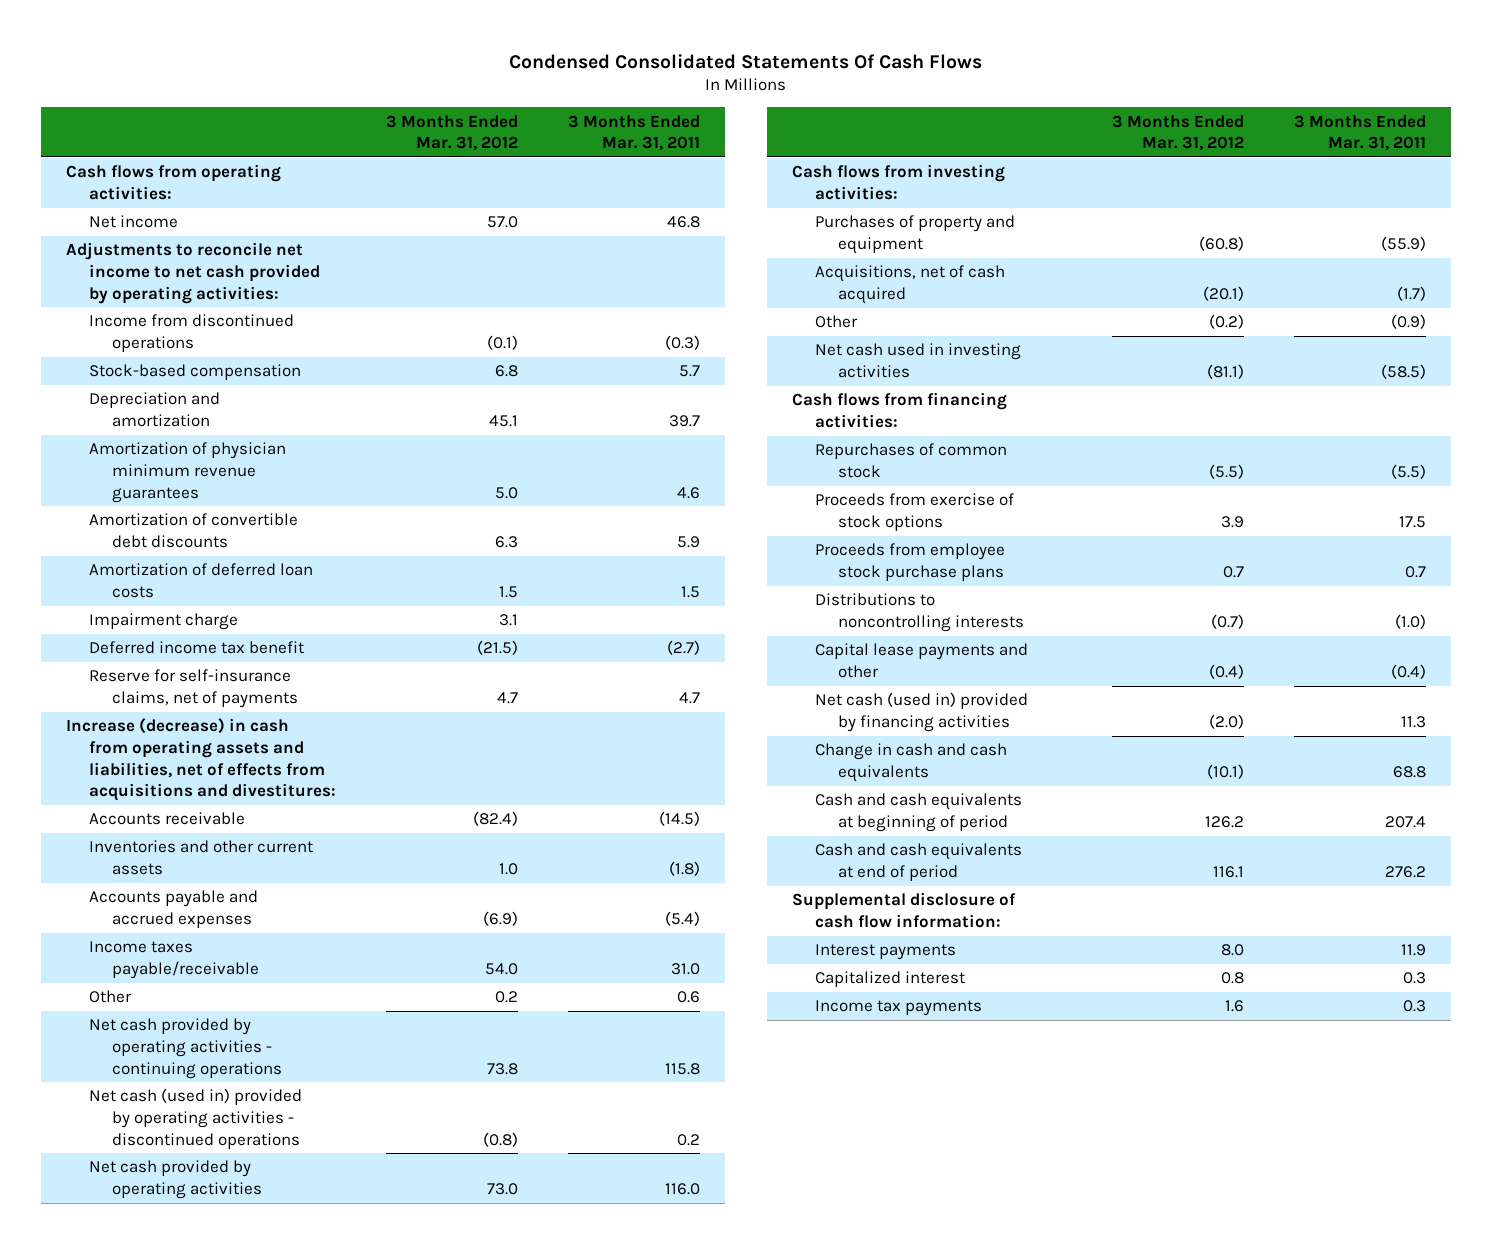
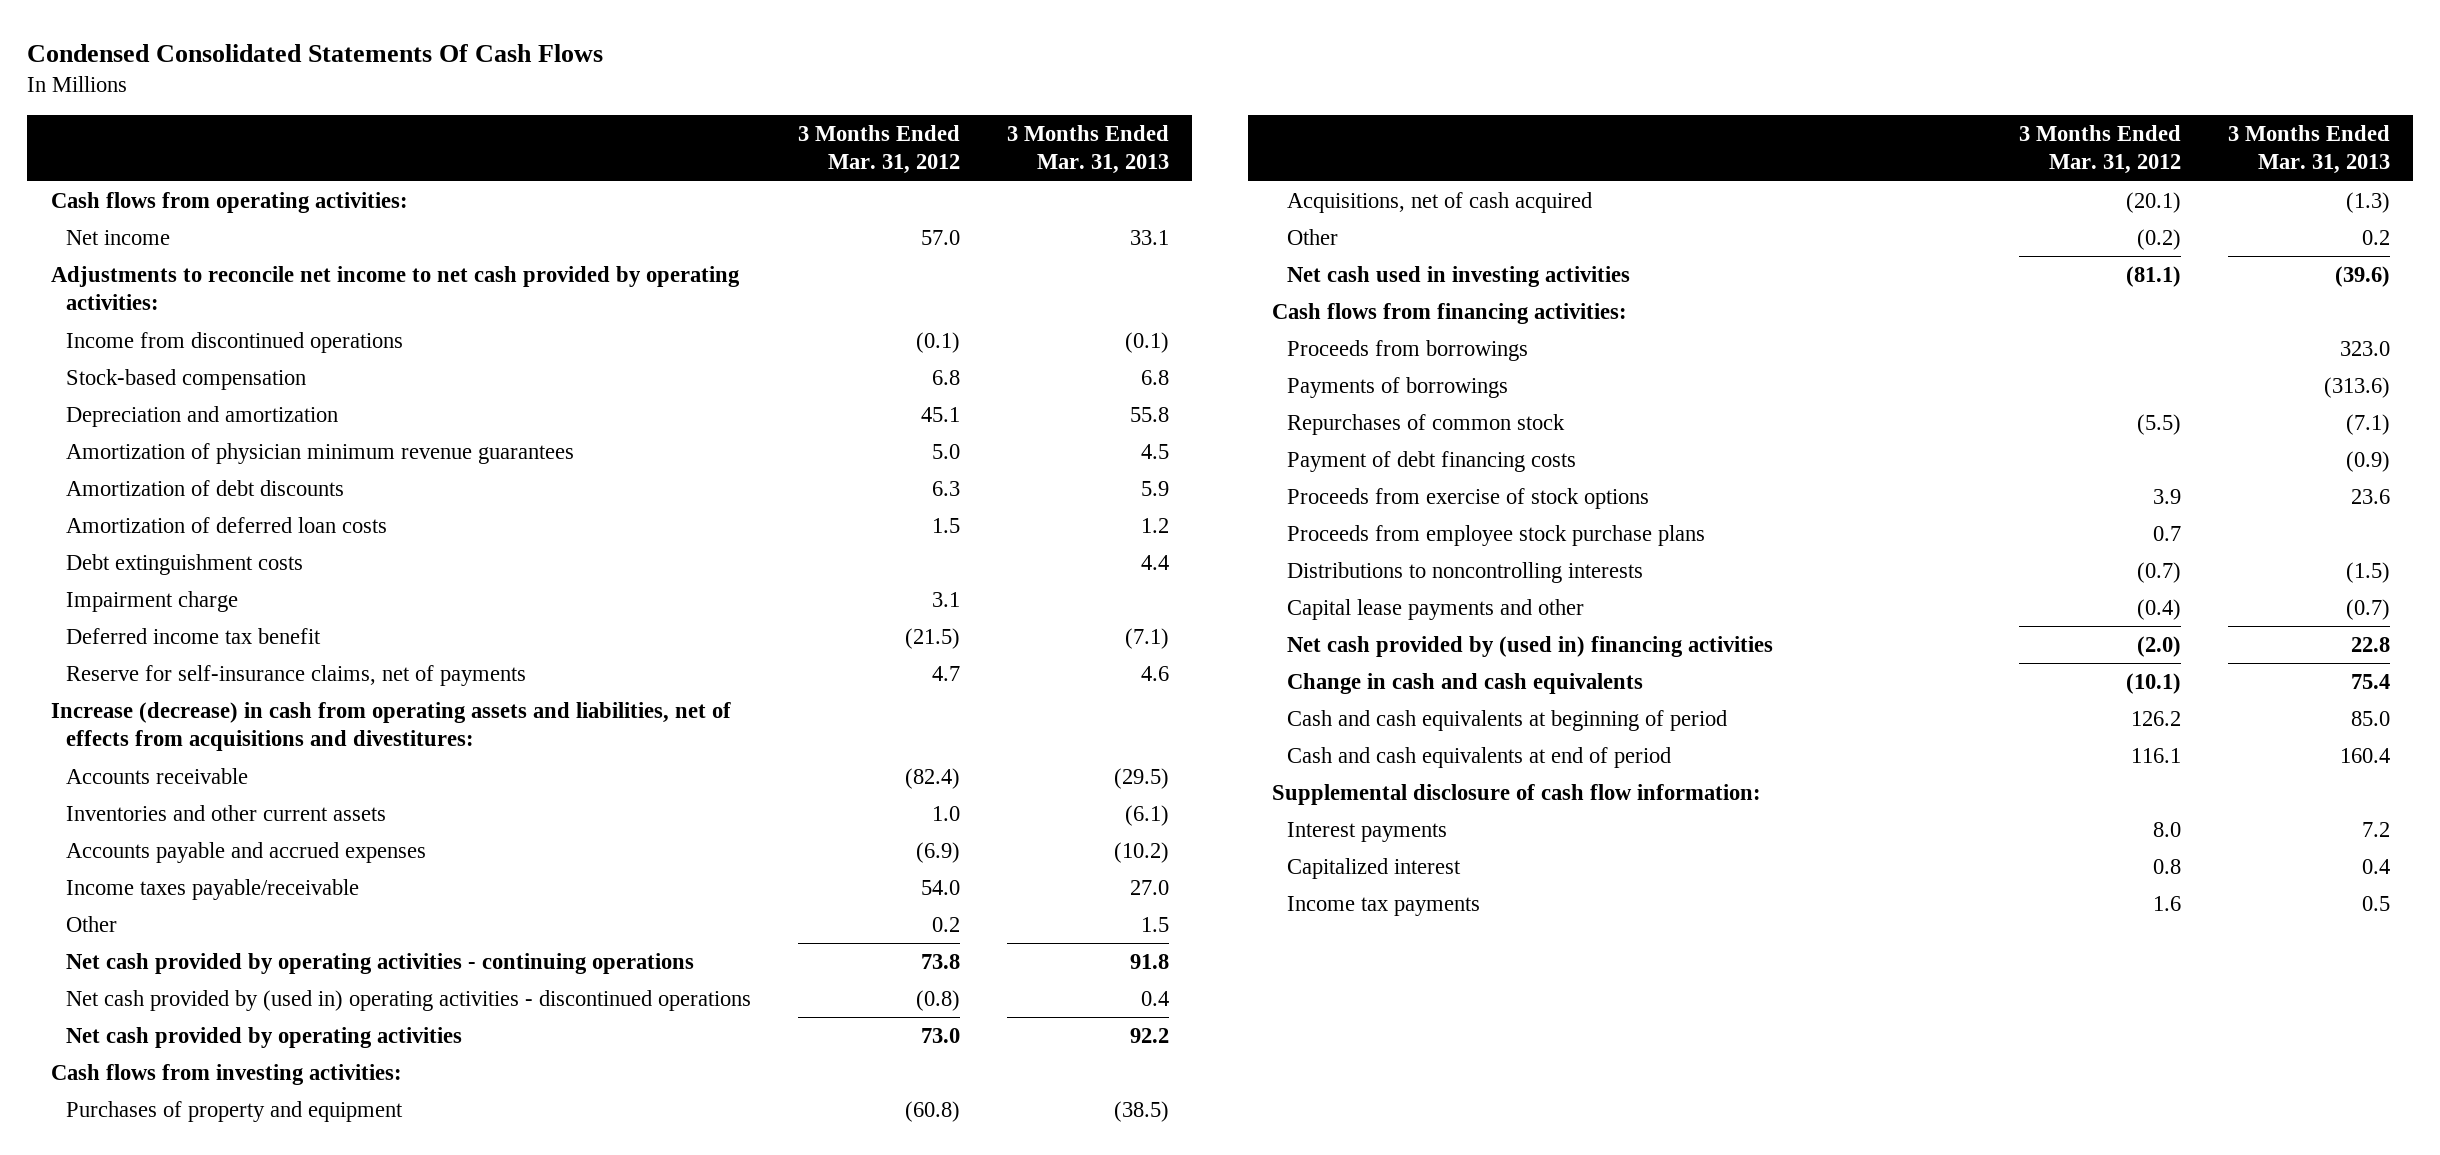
- | 3 Months Ended Mar. 31, 2012 | 3 Months Ended Mar. 31, 2011
+ | 3 Months Ended Mar. 31, 2012 | 3 Months Ended Mar. 31, 2013
- Amortization of convertible debt discounts | 6.3 | 5.9
+ Amortization of debt discounts | 6.3 | 5.9
+ Debt extinguishment costs | | 4.4
- Net cash (used in) provided by operating activities - discontinued operations | (0.8) | 0.2
+ Net cash provided by (used in) operating activities - discontinued operations | (0.8) | 0.4
+ Proceeds from borrowings | | 323.0
+ Payments of borrowings | | (313.6)
+ Payment of debt financing costs | | (0.9)
- Net cash (used in) provided by financing activities | (2.0) | 11.3
+ Net cash provided by (used in) financing activities | (2.0) | 22.8

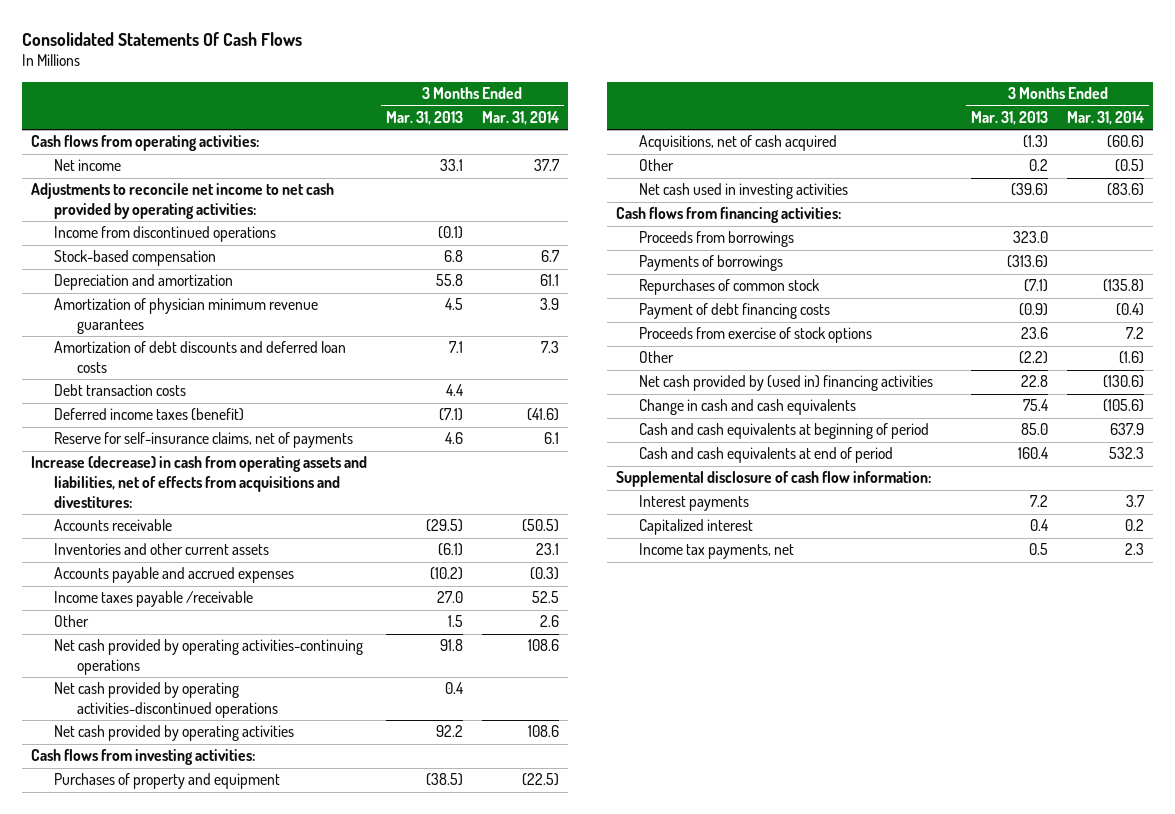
- Condensed Consolidated Statements Of Cash Flows
+ Consolidated Statements Of Cash Flows
- | 3 Months Ended Mar. 31, 2012 | 3 Months Ended Mar. 31, 2013
+ | 3 Months Ended Mar. 31, 2013 | 3 Months Ended Mar. 31, 2014
- Amortization of debt discounts | 6.3 | 5.9
- Amortization of deferred loan costs | 1.5 | 1.2
- Debt extinguishment costs | | 4.4
- Impairment charge | 3.1 |
- Deferred income tax benefit | (21.5) | (7.1)
+ Amortization of debt discounts and deferred loan costs | 7.1 | 7.3
+ Debt transaction costs | 4.4 |
+ Deferred income taxes (benefit) | (7.1) | (41.6)
- Income taxes payable/receivable | 54.0 | 27.0
+ Income taxes payable /receivable | 27.0 | 52.5
- Net cash provided by operating activities - continuing operations | 73.8 | 91.8
- Net cash provided by (used in) operating activities - discontinued operations | (0.8) | 0.4
+ Net cash provided by operating activities-continuing operations | 91.8 | 108.6
+ Net cash provided by operating activities-discontinued operations | 0.4 |
- Proceeds from employee stock purchase plans | 0.7 |
- Distributions to noncontrolling interests | (0.7) | (1.5)
- Capital lease payments and other | (0.4) | (0.7)
+ Other | (2.2) | (1.6)
- Income tax payments | 1.6 | 0.5
+ Income tax payments, net | 0.5 | 2.3

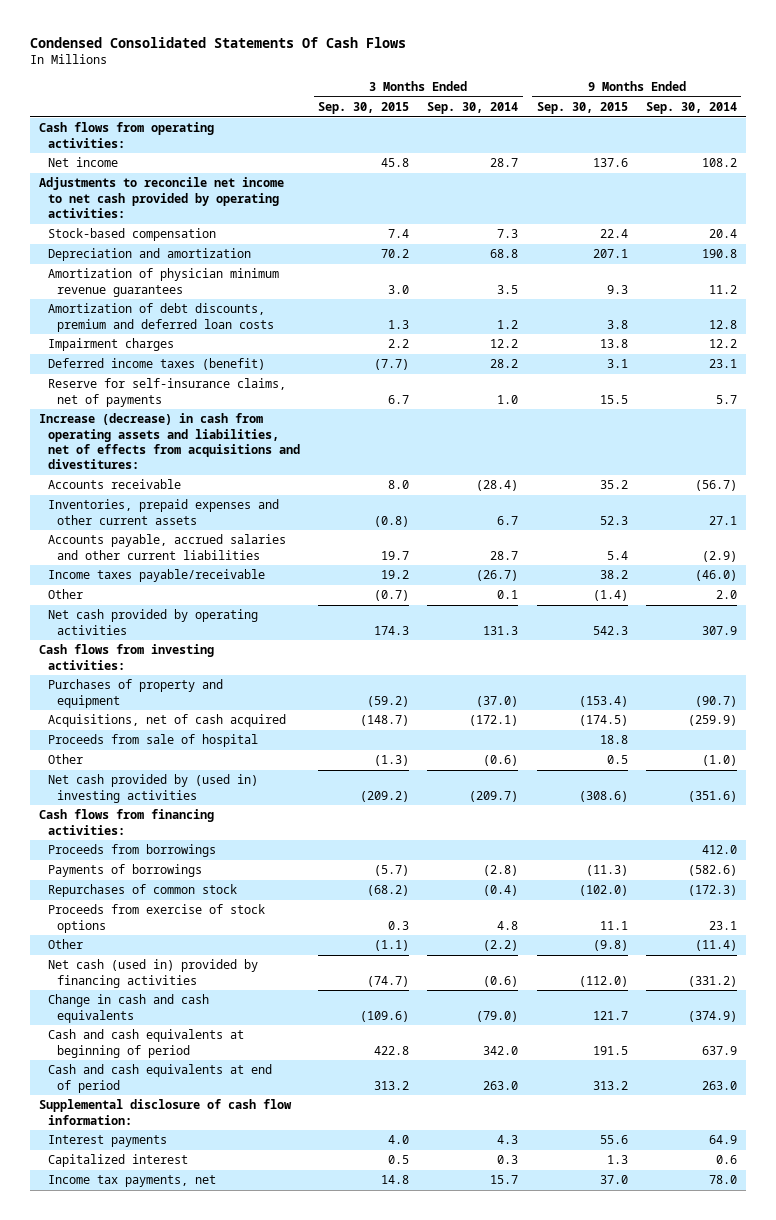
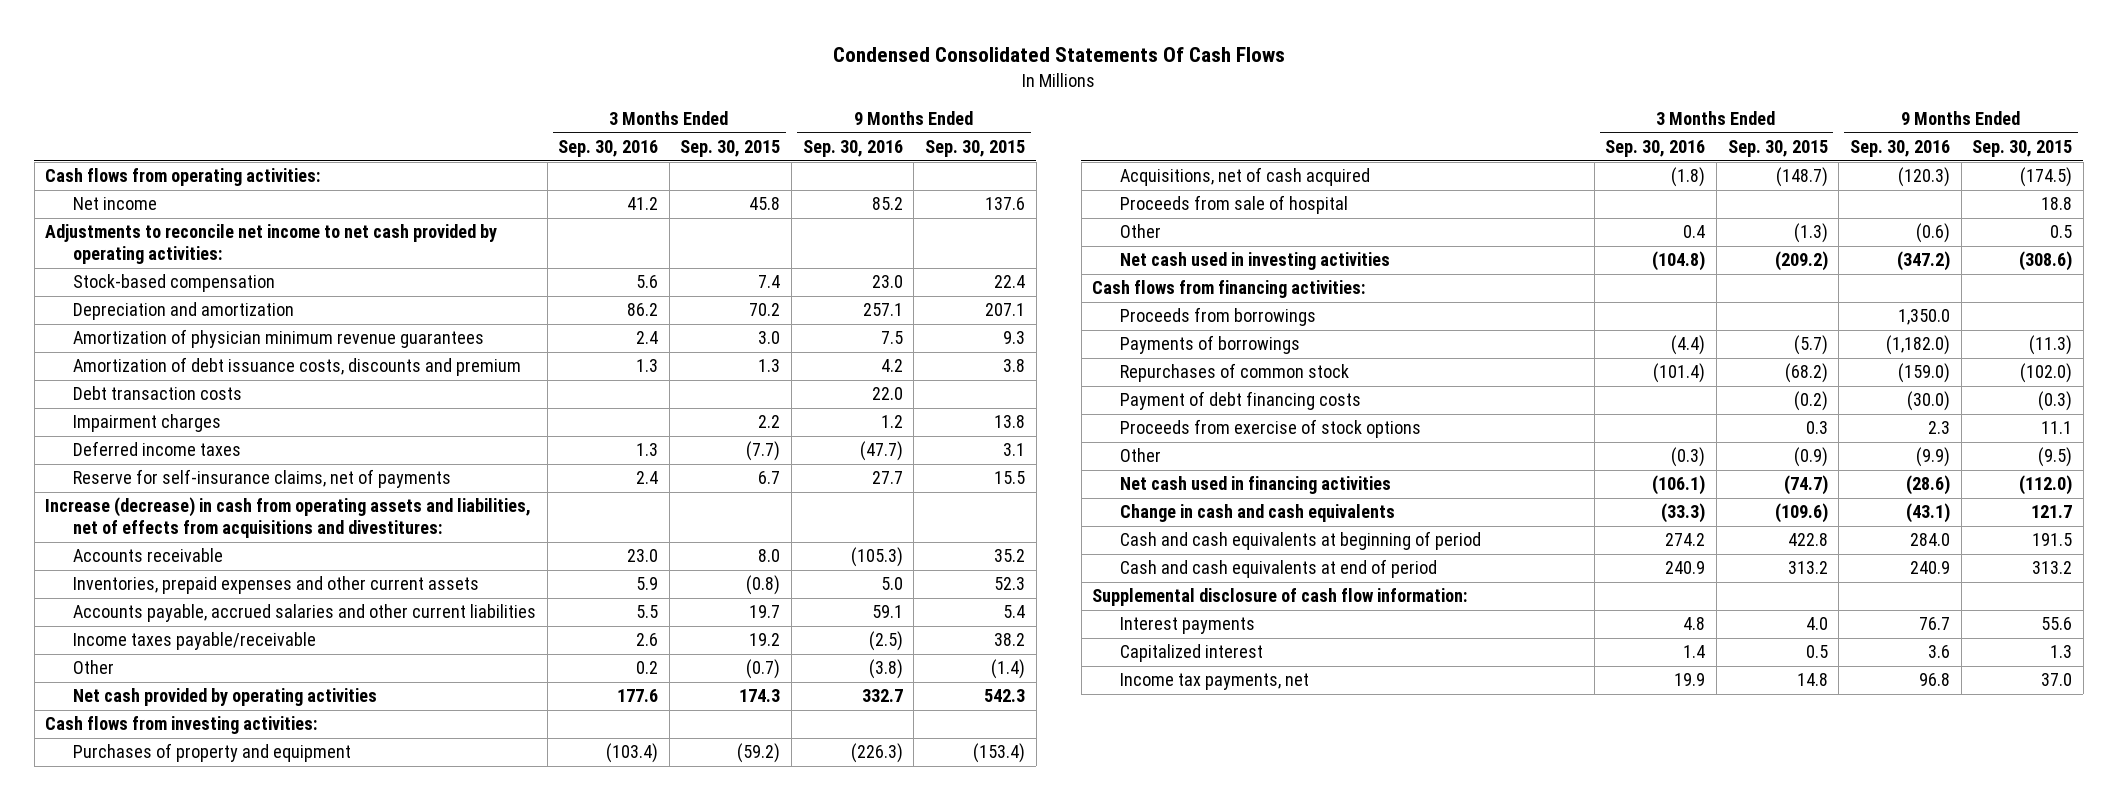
- | 3 Months Ended Sep. 30, 2015 | 3 Months Ended Sep. 30, 2014 | 9 Months Ended Sep. 30, 2015 | 9 Months Ended Sep. 30, 2014
+ | 3 Months Ended Sep. 30, 2016 | 3 Months Ended Sep. 30, 2015 | 9 Months Ended Sep. 30, 2016 | 9 Months Ended Sep. 30, 2015
- Amortization of debt discounts, premium and deferred loan costs | 1.3 | 1.2 | 3.8 | 12.8
+ Amortization of debt issuance costs, discounts and premium | 1.3 | 1.3 | 4.2 | 3.8
+ Debt transaction costs | | | 22.0 |
- Deferred income taxes (benefit) | (7.7) | 28.2 | 3.1 | 23.1
+ Deferred income taxes | 1.3 | (7.7) | (47.7) | 3.1
- Net cash provided by (used in) investing activities | (209.2) | (209.7) | (308.6) | (351.6)
+ Net cash used in investing activities | (104.8) | (209.2) | (347.2) | (308.6)
+ Payment of debt financing costs | | (0.2) | (30.0) | (0.3)
- Other | (1.1) | (2.2) | (9.8) | (11.4)
- Net cash (used in) provided by financing activities | (74.7) | (0.6) | (112.0) | (331.2)
+ Other | (0.3) | (0.9) | (9.9) | (9.5)
+ Net cash used in financing activities | (106.1) | (74.7) | (28.6) | (112.0)

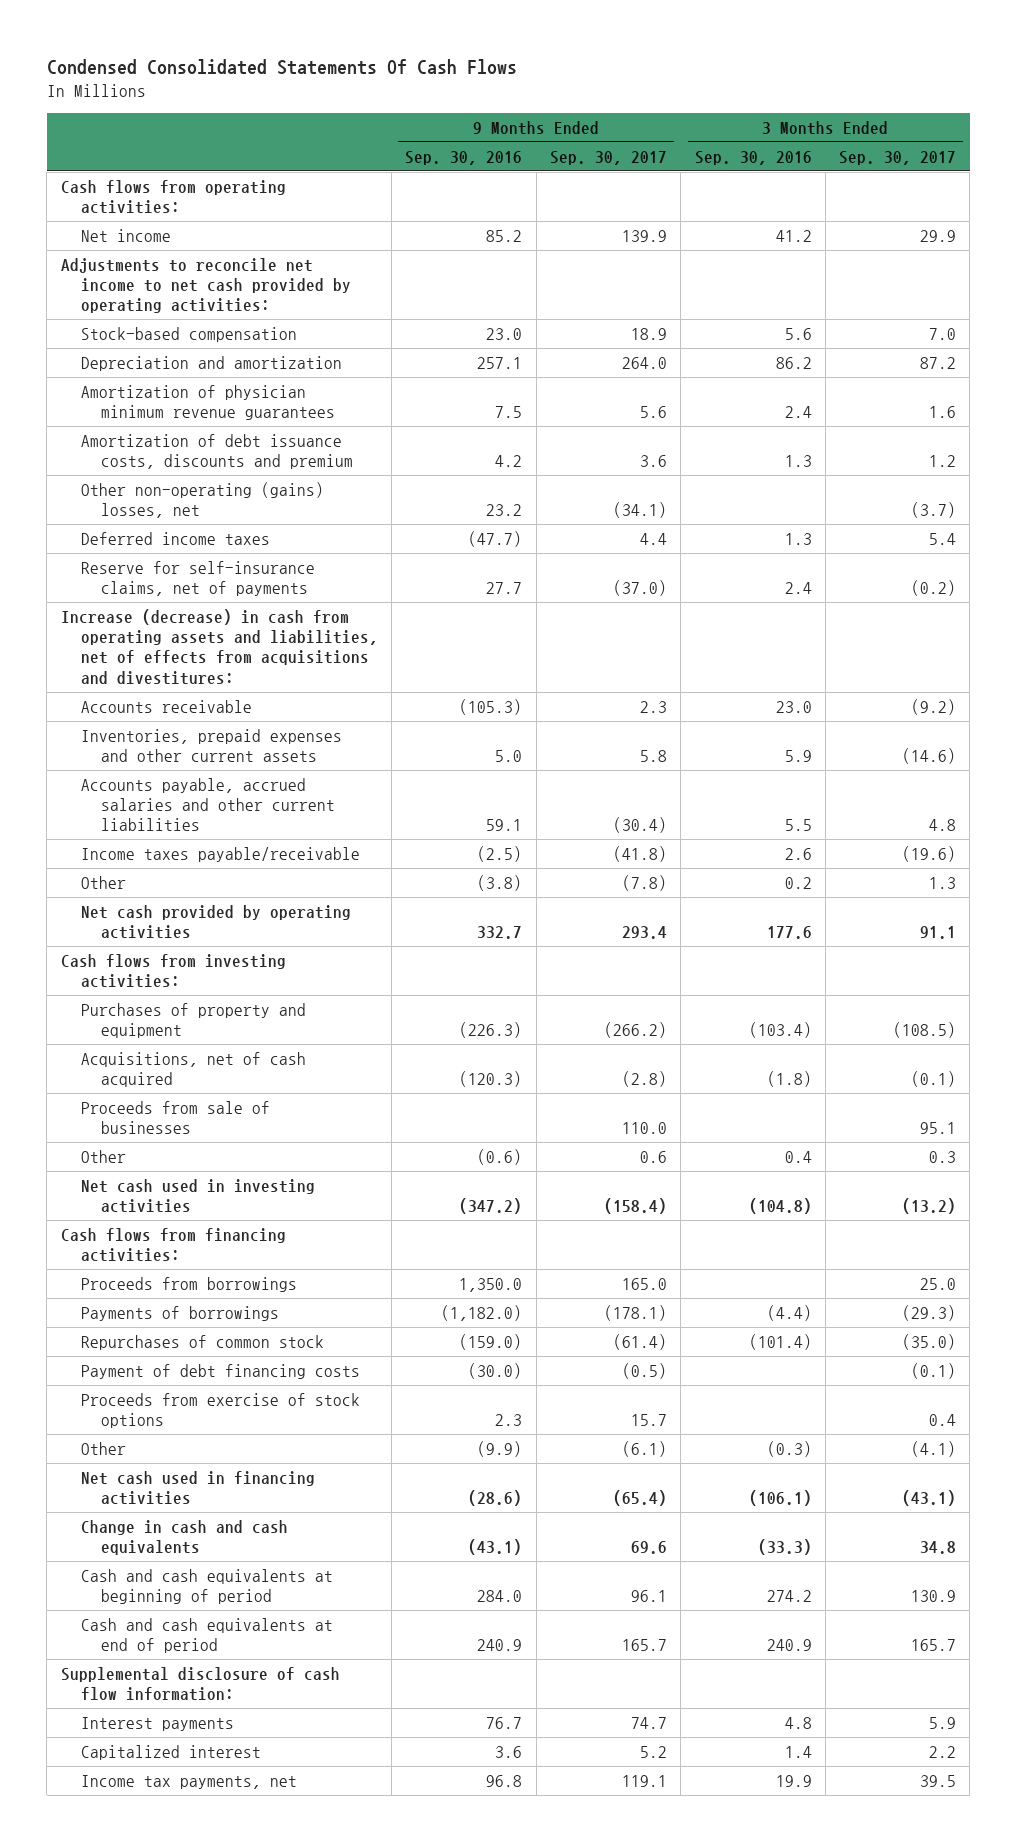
- | 3 Months Ended Sep. 30, 2016 | 3 Months Ended Sep. 30, 2015 | 9 Months Ended Sep. 30, 2016 | 9 Months Ended Sep. 30, 2015
+ | 9 Months Ended Sep. 30, 2016 | 9 Months Ended Sep. 30, 2017 | 3 Months Ended Sep. 30, 2016 | 3 Months Ended Sep. 30, 2017
- Debt transaction costs | | | 22.0 |
- Impairment charges | | 2.2 | 1.2 | 13.8
+ Other non-operating (gains) losses, net | 23.2 | (34.1) | | (3.7)
- Proceeds from sale of hospital | | | | 18.8
+ Proceeds from sale of businesses | | 110.0 | | 95.1

